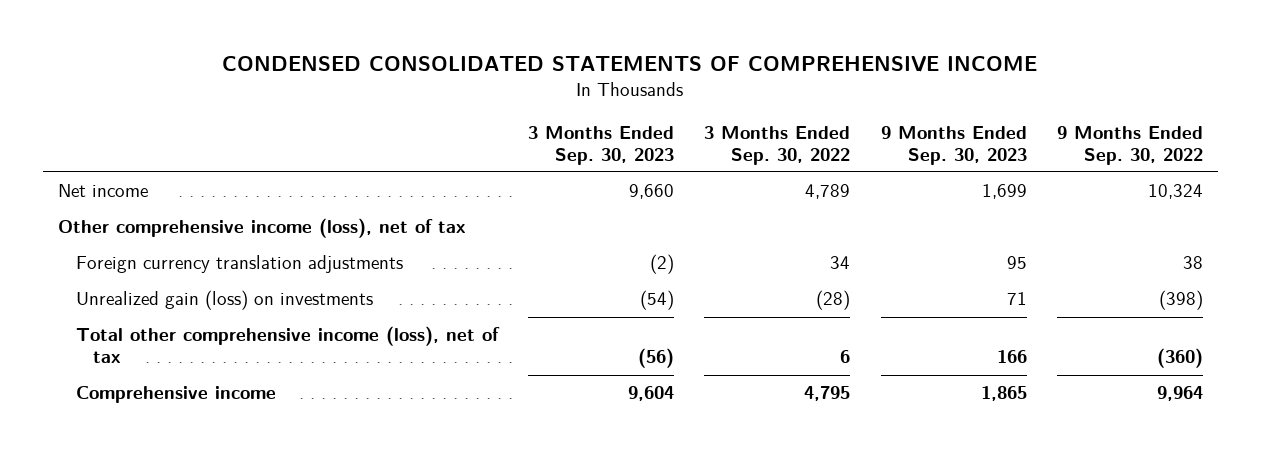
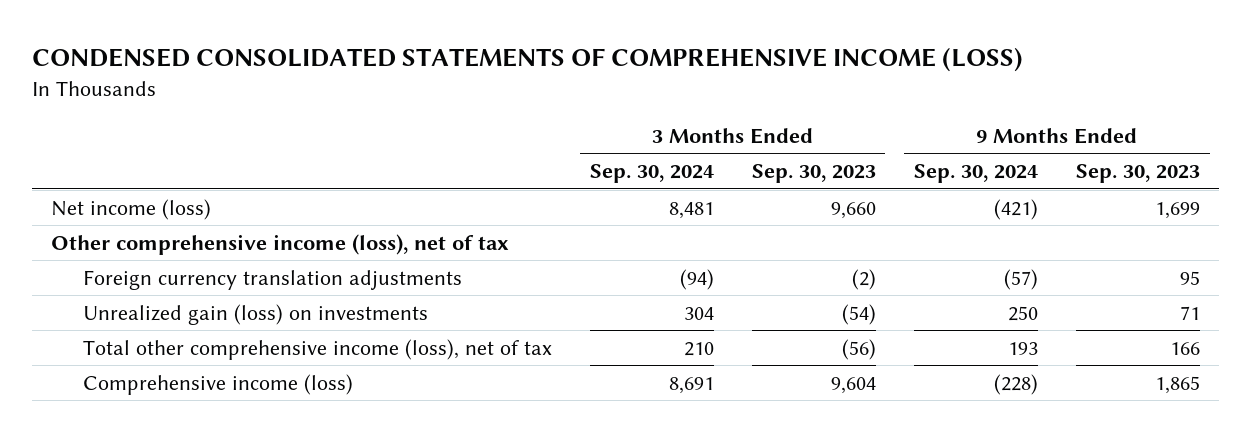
- CONDENSED CONSOLIDATED STATEMENTS OF COMPREHENSIVE INCOME
+ CONDENSED CONSOLIDATED STATEMENTS OF COMPREHENSIVE INCOME (LOSS)
- | 3 Months Ended Sep. 30, 2023 | 3 Months Ended Sep. 30, 2022 | 9 Months Ended Sep. 30, 2023 | 9 Months Ended Sep. 30, 2022
+ | 3 Months Ended Sep. 30, 2024 | 3 Months Ended Sep. 30, 2023 | 9 Months Ended Sep. 30, 2024 | 9 Months Ended Sep. 30, 2023
- Net income | 9,660 | 4,789 | 1,699 | 10,324
+ Net income (loss) | 8,481 | 9,660 | (421) | 1,699
- Comprehensive income | 9,604 | 4,795 | 1,865 | 9,964
+ Comprehensive income (loss) | 8,691 | 9,604 | (228) | 1,865

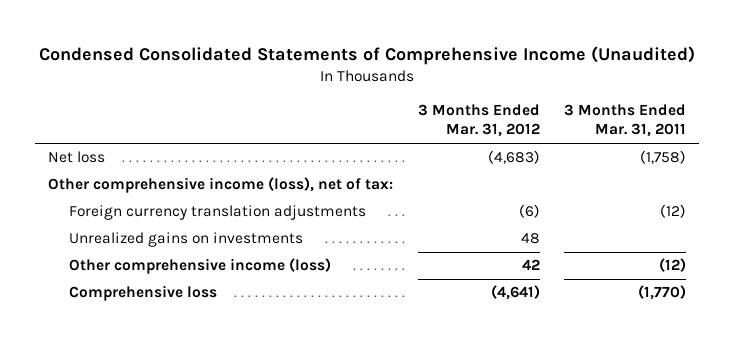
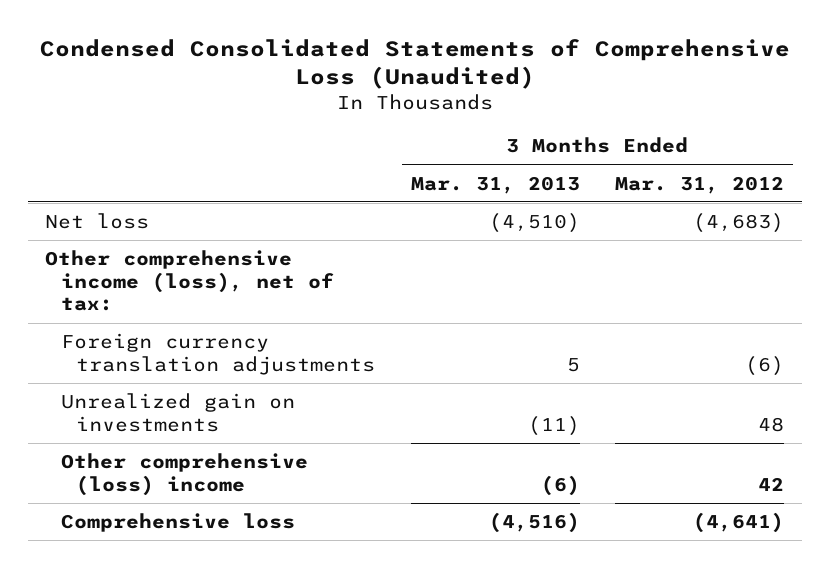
- Condensed Consolidated Statements of Comprehensive Income (Unaudited)
+ Condensed Consolidated Statements of Comprehensive Loss (Unaudited)
- | 3 Months Ended Mar. 31, 2012 | 3 Months Ended Mar. 31, 2011
+ | 3 Months Ended Mar. 31, 2013 | 3 Months Ended Mar. 31, 2012
- Unrealized gains on investments | 48 |
- Other comprehensive income (loss) | 42 | (12)
+ Unrealized gain on investments | (11) | 48
+ Other comprehensive (loss) income | (6) | 42

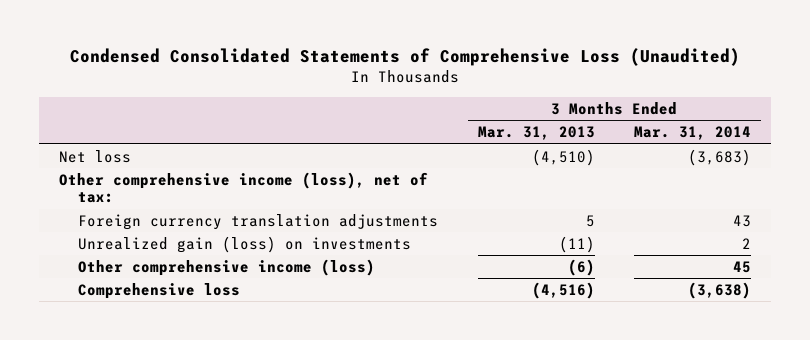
- | 3 Months Ended Mar. 31, 2013 | 3 Months Ended Mar. 31, 2012
+ | 3 Months Ended Mar. 31, 2013 | 3 Months Ended Mar. 31, 2014
- Unrealized gain on investments | (11) | 48
- Other comprehensive (loss) income | (6) | 42
+ Unrealized gain (loss) on investments | (11) | 2
+ Other comprehensive income (loss) | (6) | 45

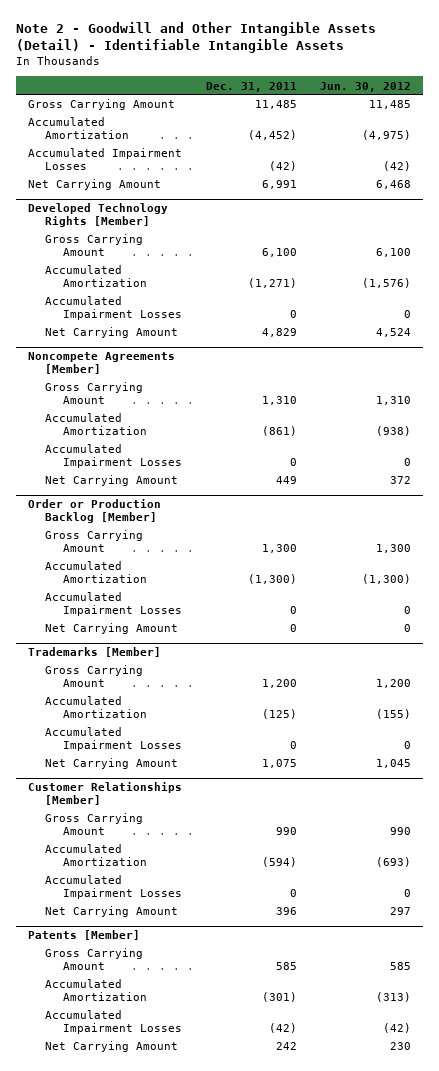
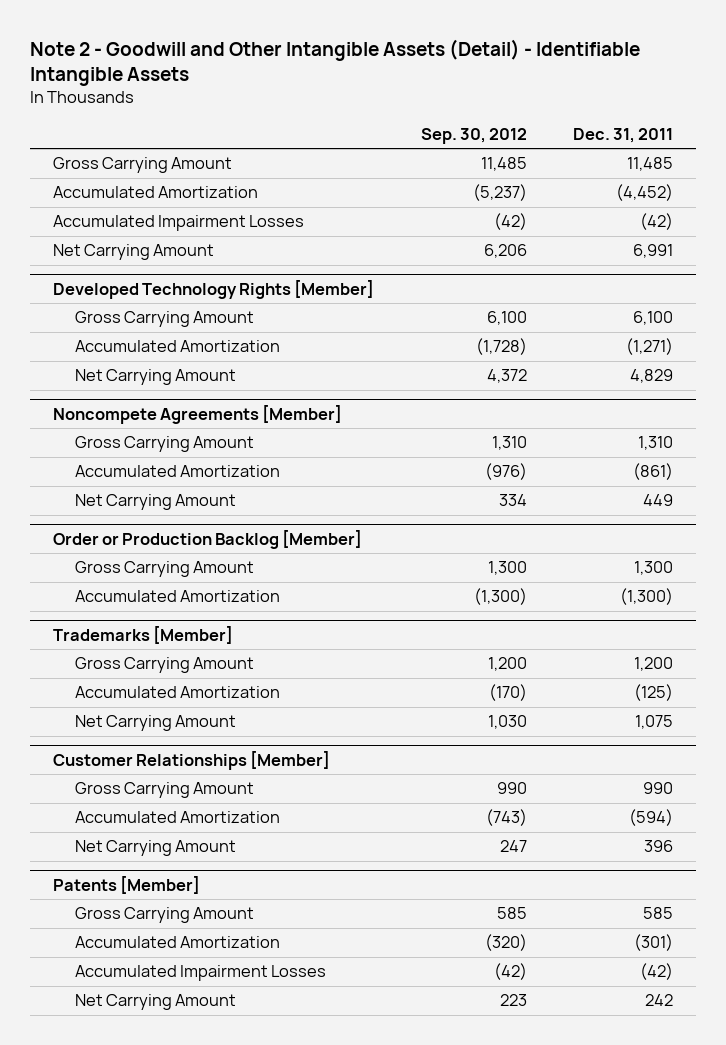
- | Dec. 31, 2011 | Jun. 30, 2012
+ | Sep. 30, 2012 | Dec. 31, 2011
@ Developed Technology Rights [Member]
- Accumulated Impairment Losses | 0 | 0
@ Noncompete Agreements [Member]
- Accumulated Impairment Losses | 0 | 0
@ Order or Production Backlog [Member]
- Accumulated Impairment Losses | 0 | 0
- Net Carrying Amount | 0 | 0
@ Trademarks [Member]
- Accumulated Impairment Losses | 0 | 0
@ Customer Relationships [Member]
- Accumulated Impairment Losses | 0 | 0

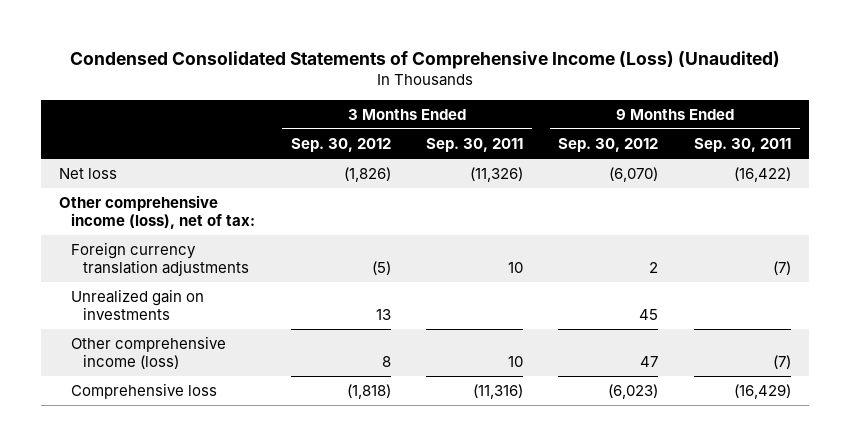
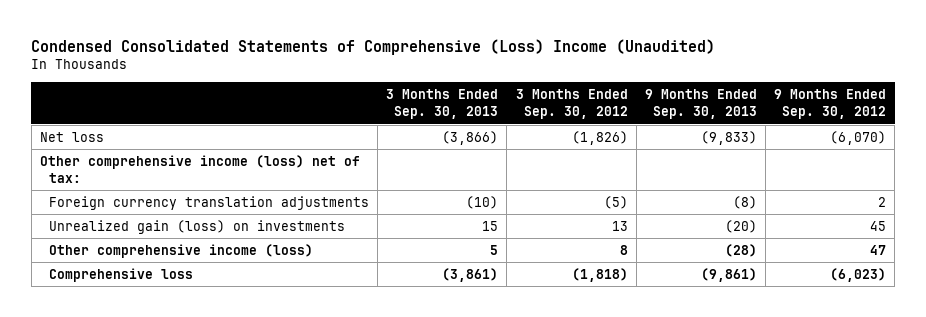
- Condensed Consolidated Statements of Comprehensive Income (Loss) (Unaudited)
+ Condensed Consolidated Statements of Comprehensive (Loss) Income (Unaudited)
- | 3 Months Ended Sep. 30, 2012 | 3 Months Ended Sep. 30, 2011 | 9 Months Ended Sep. 30, 2012 | 9 Months Ended Sep. 30, 2011
+ | 3 Months Ended Sep. 30, 2013 | 3 Months Ended Sep. 30, 2012 | 9 Months Ended Sep. 30, 2013 | 9 Months Ended Sep. 30, 2012
- Other comprehensive income (loss), net of tax:
+ Other comprehensive income (loss) net of tax:
- Unrealized gain on investments | 13 | | 45 |
+ Unrealized gain (loss) on investments | 15 | 13 | (20) | 45

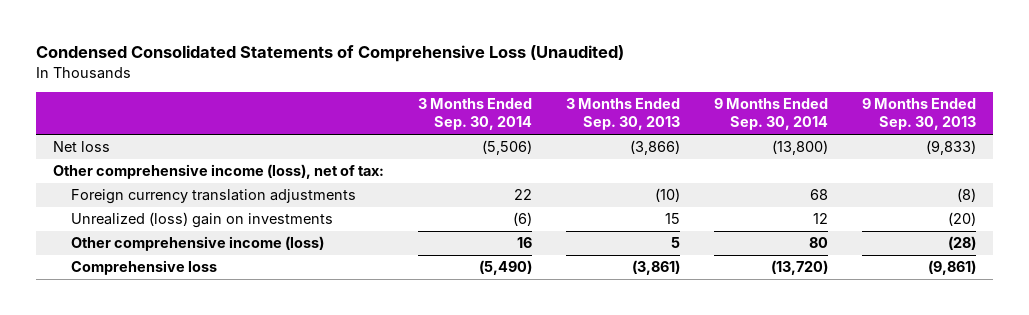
- Condensed Consolidated Statements of Comprehensive (Loss) Income (Unaudited)
+ Condensed Consolidated Statements of Comprehensive Loss (Unaudited)
- | 3 Months Ended Sep. 30, 2013 | 3 Months Ended Sep. 30, 2012 | 9 Months Ended Sep. 30, 2013 | 9 Months Ended Sep. 30, 2012
+ | 3 Months Ended Sep. 30, 2014 | 3 Months Ended Sep. 30, 2013 | 9 Months Ended Sep. 30, 2014 | 9 Months Ended Sep. 30, 2013
- Other comprehensive income (loss) net of tax:
+ Other comprehensive income (loss), net of tax:
- Unrealized gain (loss) on investments | 15 | 13 | (20) | 45
+ Unrealized (loss) gain on investments | (6) | 15 | 12 | (20)

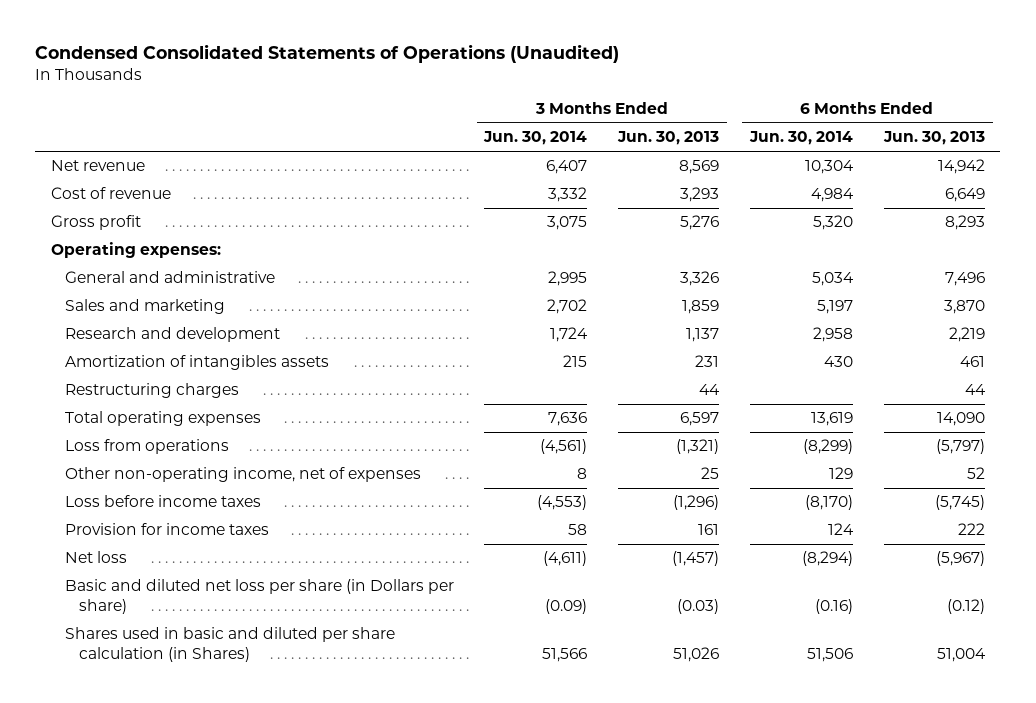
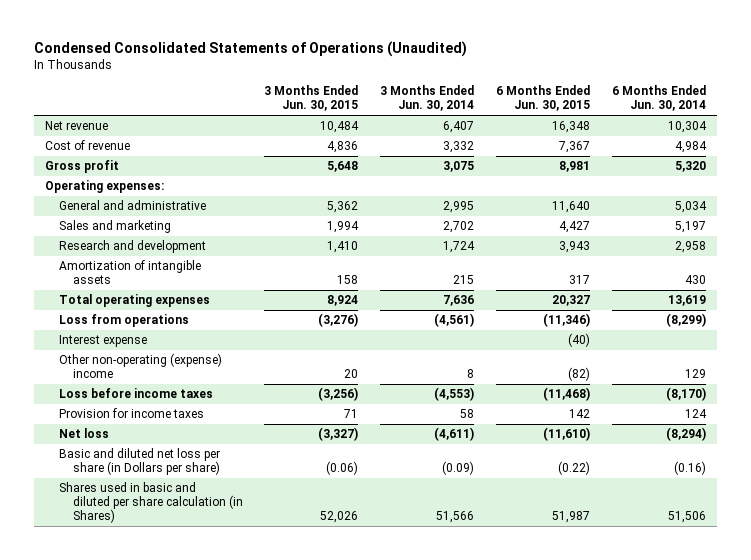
- | 3 Months Ended Jun. 30, 2014 | 3 Months Ended Jun. 30, 2013 | 6 Months Ended Jun. 30, 2014 | 6 Months Ended Jun. 30, 2013
+ | 3 Months Ended Jun. 30, 2015 | 3 Months Ended Jun. 30, 2014 | 6 Months Ended Jun. 30, 2015 | 6 Months Ended Jun. 30, 2014
- Amortization of intangibles assets | 215 | 231 | 430 | 461
- Restructuring charges | | 44 | | 44
+ Amortization of intangible assets | 158 | 215 | 317 | 430
- Other non-operating income, net of expenses | 8 | 25 | 129 | 52
+ Interest expense | | | (40) |
+ Other non-operating (expense) income | 20 | 8 | (82) | 129

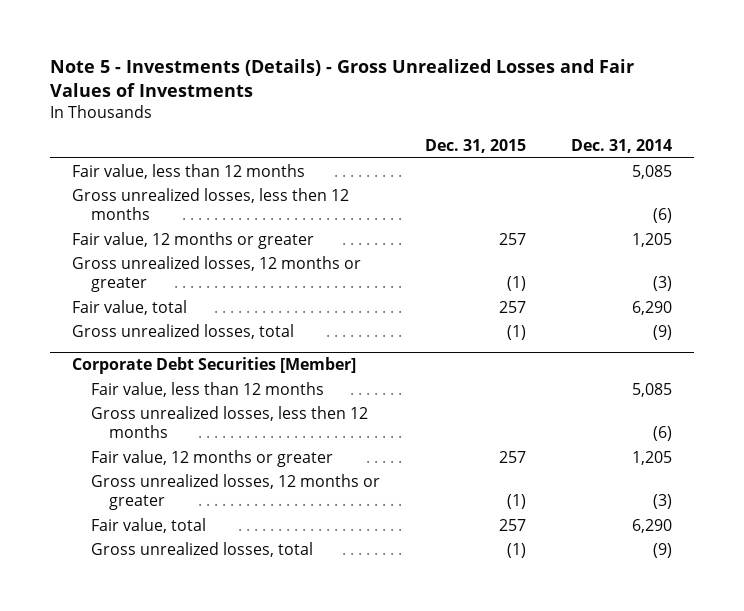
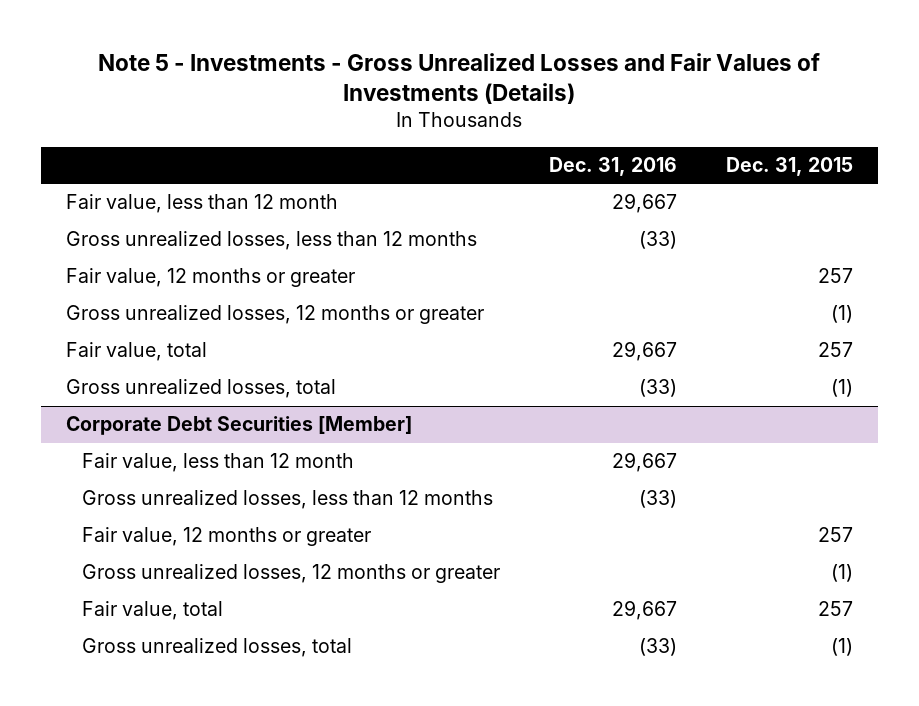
- Note 5 - Investments (Details) - Gross Unrealized Losses and Fair Values of Investments
+ Note 5 - Investments - Gross Unrealized Losses and Fair Values of Investments (Details)
- | Dec. 31, 2015 | Dec. 31, 2014
+ | Dec. 31, 2016 | Dec. 31, 2015
- Fair value, less than 12 months | | 5,085
- Gross unrealized losses, less then 12 months | | (6)
+ Fair value, less than 12 month | 29,667 |
+ Gross unrealized losses, less than 12 months | (33) |
@ Corporate Debt Securities [Member]
- Fair value, less than 12 months | | 5,085
- Gross unrealized losses, less then 12 months | | (6)
+ Fair value, less than 12 month | 29,667 |
+ Gross unrealized losses, less than 12 months | (33) |

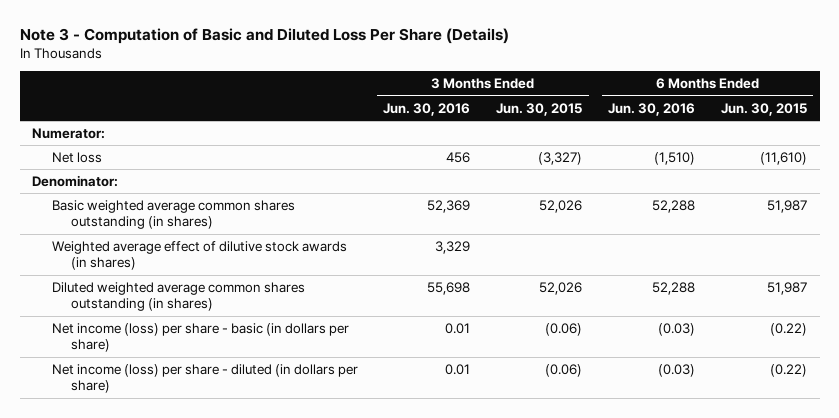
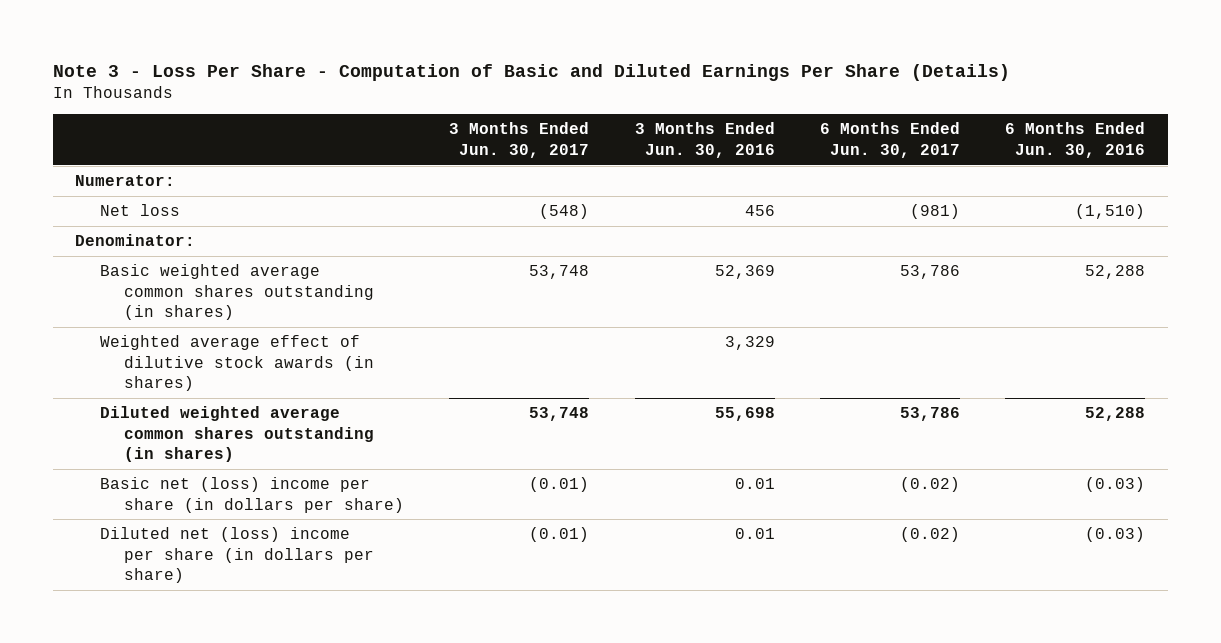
- Note 3 - Computation of Basic and Diluted Loss Per Share (Details)
+ Note 3 - Loss Per Share - Computation of Basic and Diluted Earnings Per Share (Details)
- | 3 Months Ended Jun. 30, 2016 | 3 Months Ended Jun. 30, 2015 | 6 Months Ended Jun. 30, 2016 | 6 Months Ended Jun. 30, 2015
+ | 3 Months Ended Jun. 30, 2017 | 3 Months Ended Jun. 30, 2016 | 6 Months Ended Jun. 30, 2017 | 6 Months Ended Jun. 30, 2016
- Net income (loss) per share - basic (in dollars per share) | 0.01 | (0.06) | (0.03) | (0.22)
- Net income (loss) per share - diluted (in dollars per share) | 0.01 | (0.06) | (0.03) | (0.22)
+ Basic net (loss) income per share (in dollars per share) | (0.01) | 0.01 | (0.02) | (0.03)
+ Diluted net (loss) income per share (in dollars per share) | (0.01) | 0.01 | (0.02) | (0.03)

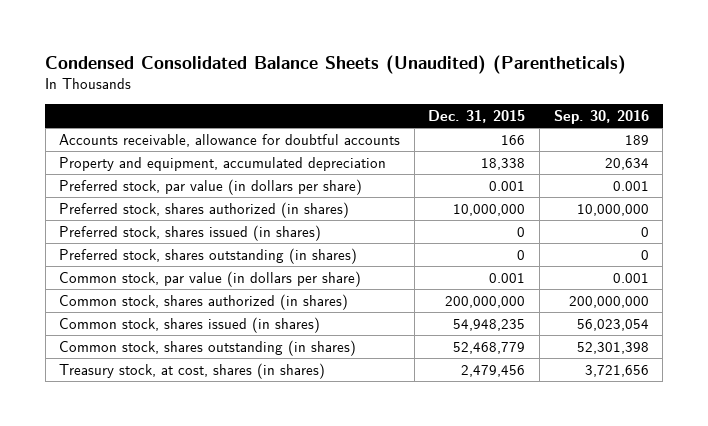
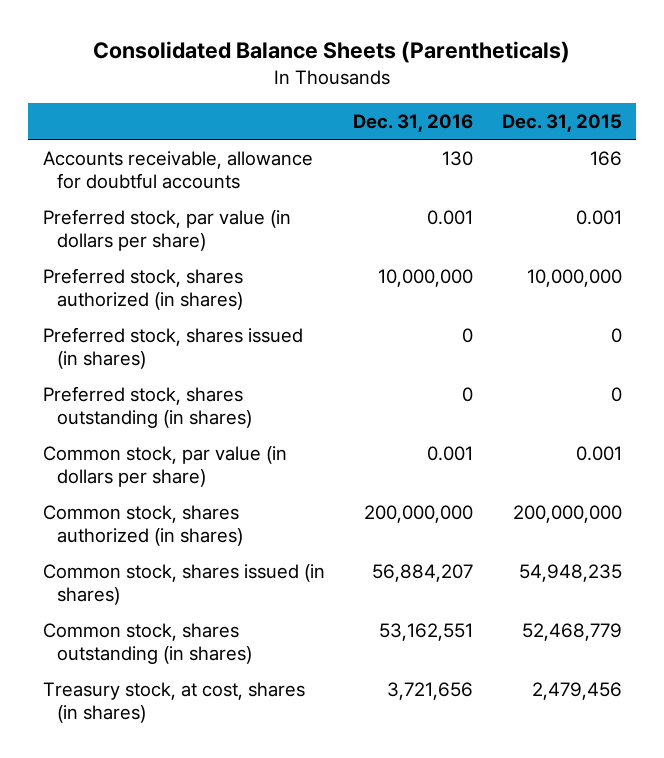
- Condensed Consolidated Balance Sheets (Unaudited) (Parentheticals)
+ Consolidated Balance Sheets (Parentheticals)
- | Dec. 31, 2015 | Sep. 30, 2016
+ | Dec. 31, 2016 | Dec. 31, 2015
- Property and equipment, accumulated depreciation | 18,338 | 20,634

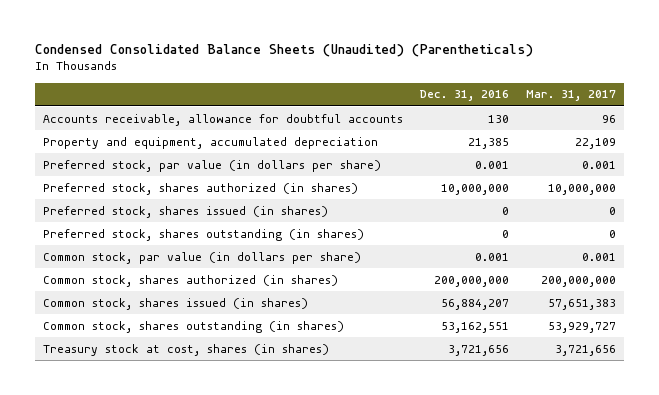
- Consolidated Balance Sheets (Parentheticals)
+ Condensed Consolidated Balance Sheets (Unaudited) (Parentheticals)
- | Dec. 31, 2016 | Dec. 31, 2015
+ | Dec. 31, 2016 | Mar. 31, 2017
+ Property and equipment, accumulated depreciation | 21,385 | 22,109
- Treasury stock, at cost, shares (in shares) | 3,721,656 | 2,479,456
+ Treasury stock at cost, shares (in shares) | 3,721,656 | 3,721,656

